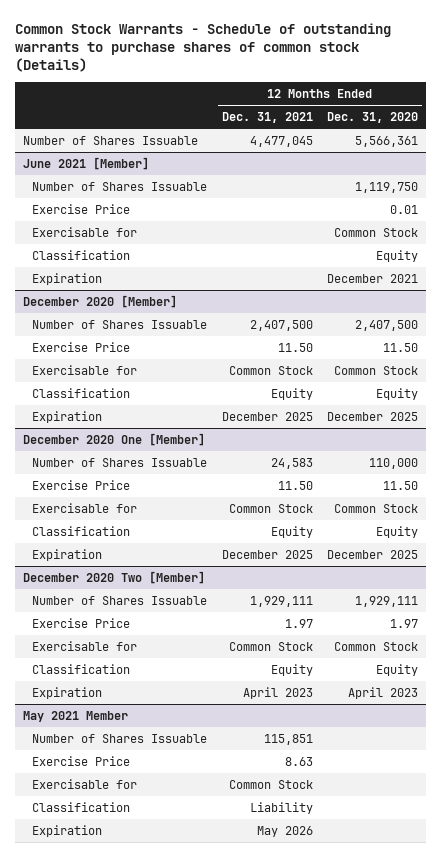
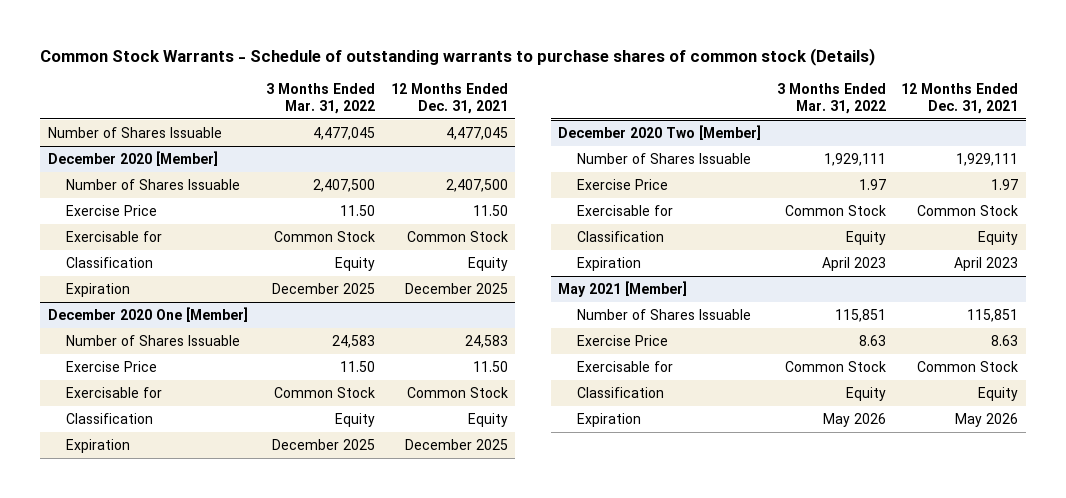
- | 12 Months Ended Dec. 31, 2021 | 12 Months Ended Dec. 31, 2020
+ | 3 Months Ended Mar. 31, 2022 | 12 Months Ended Dec. 31, 2021
- June 2021 [Member]
- Number of Shares Issuable | | 1,119,750
- Exercise Price | | 0.01
- Exercisable for | | Common Stock
- Classification | | Equity
- Expiration | | December 2021
- May 2021 Member
+ May 2021 [Member]
- Classification | Liability |
+ Classification | Equity | Equity

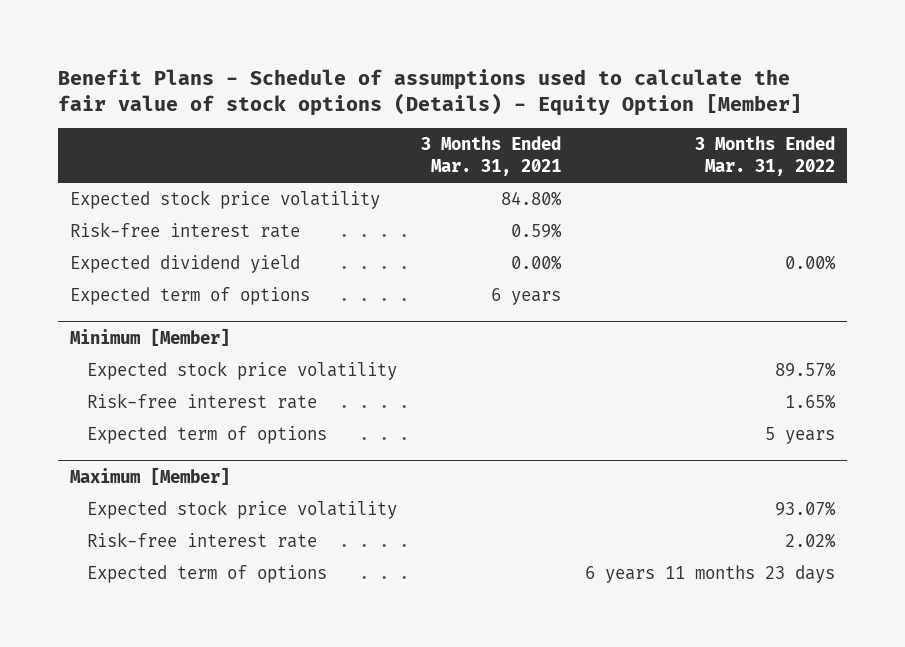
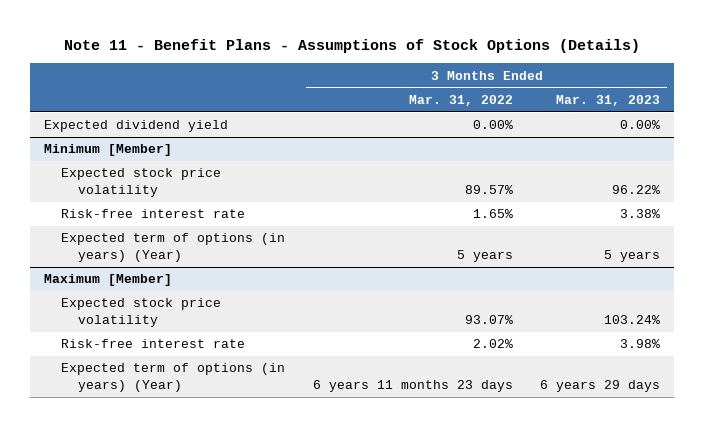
- Benefit Plans - Schedule of assumptions used to calculate the fair value of stock options (Details) - Equity Option [Member]
+ Note 11 - Benefit Plans - Assumptions of Stock Options (Details)
- | 3 Months Ended Mar. 31, 2021 | 3 Months Ended Mar. 31, 2022
+ | 3 Months Ended Mar. 31, 2022 | 3 Months Ended Mar. 31, 2023
- Expected stock price volatility | 84.80% |
- Risk-free interest rate | 0.59% |
- Expected term of options | 6 years |
@ Minimum [Member]
- Expected term of options | | 5 years
+ Expected term of options (in years) (Year) | 5 years | 5 years
@ Maximum [Member]
- Expected term of options | | 6 years 11 months 23 days
+ Expected term of options (in years) (Year) | 6 years 11 months 23 days | 6 years 29 days

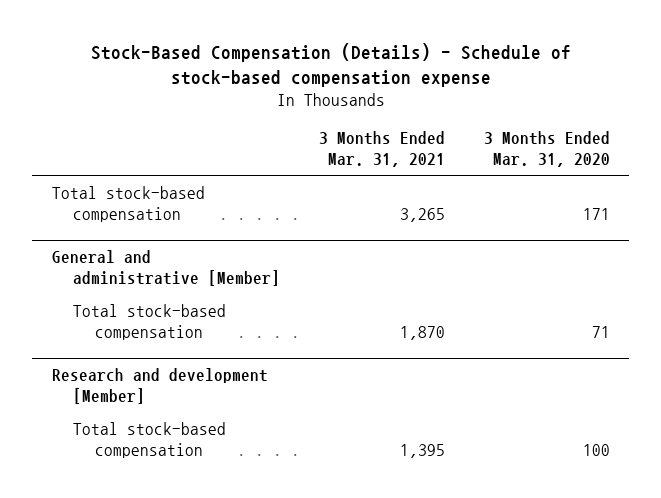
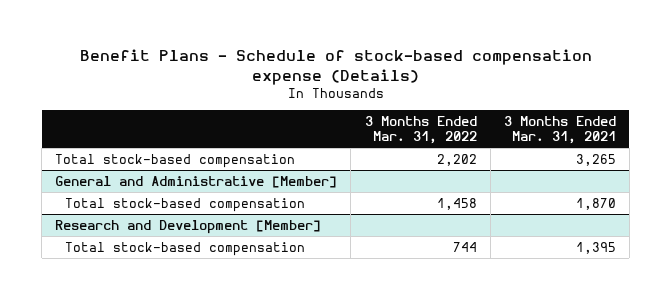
- Stock-Based Compensation (Details) - Schedule of stock-based compensation expense
+ Benefit Plans - Schedule of stock-based compensation expense (Details)
- | 3 Months Ended Mar. 31, 2021 | 3 Months Ended Mar. 31, 2020
+ | 3 Months Ended Mar. 31, 2022 | 3 Months Ended Mar. 31, 2021
- General and administrative [Member]
+ General and Administrative [Member]
- Research and development [Member]
+ Research and Development [Member]

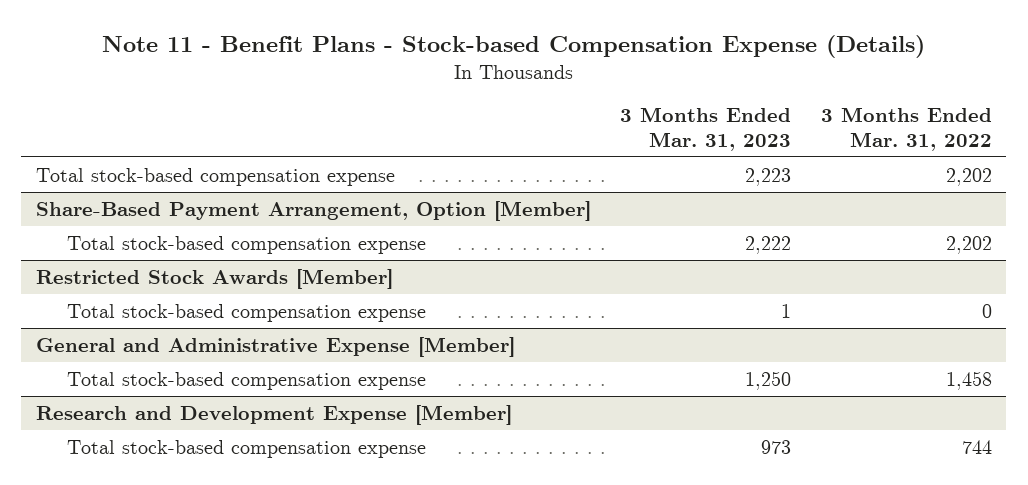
- Benefit Plans - Schedule of stock-based compensation expense (Details)
+ Note 11 - Benefit Plans - Stock-based Compensation Expense (Details)
- | 3 Months Ended Mar. 31, 2022 | 3 Months Ended Mar. 31, 2021
+ | 3 Months Ended Mar. 31, 2023 | 3 Months Ended Mar. 31, 2022
- Total stock-based compensation | 2,202 | 3,265
- General and Administrative [Member]
- Total stock-based compensation | 1,458 | 1,870
- Research and Development [Member]
- Total stock-based compensation | 744 | 1,395
+ Total stock-based compensation expense | 2,223 | 2,202
+ Share-Based Payment Arrangement, Option [Member]
+ Total stock-based compensation expense | 2,222 | 2,202
+ Restricted Stock Awards [Member]
+ Total stock-based compensation expense | 1 | 0
+ General and Administrative Expense [Member]
+ Total stock-based compensation expense | 1,250 | 1,458
+ Research and Development Expense [Member]
+ Total stock-based compensation expense | 973 | 744

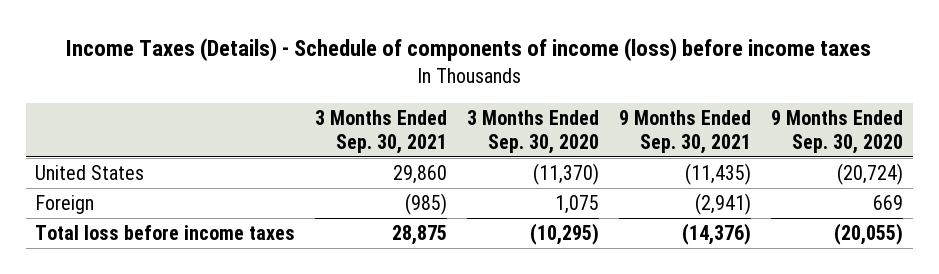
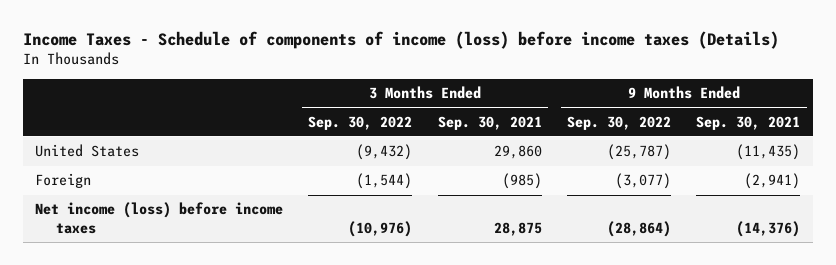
- Income Taxes (Details) - Schedule of components of income (loss) before income taxes
+ Income Taxes - Schedule of components of income (loss) before income taxes (Details)
- | 3 Months Ended Sep. 30, 2021 | 3 Months Ended Sep. 30, 2020 | 9 Months Ended Sep. 30, 2021 | 9 Months Ended Sep. 30, 2020
+ | 3 Months Ended Sep. 30, 2022 | 3 Months Ended Sep. 30, 2021 | 9 Months Ended Sep. 30, 2022 | 9 Months Ended Sep. 30, 2021
- Total loss before income taxes | 28,875 | (10,295) | (14,376) | (20,055)
+ Net income (loss) before income taxes | (10,976) | 28,875 | (28,864) | (14,376)

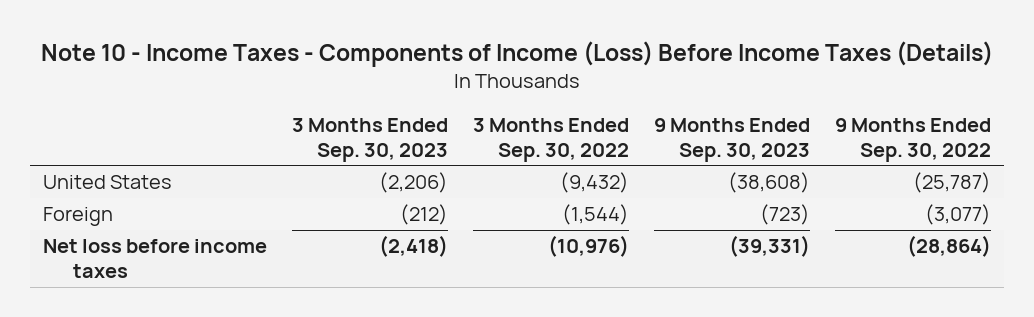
- Income Taxes - Schedule of components of income (loss) before income taxes (Details)
+ Note 10 - Income Taxes - Components of Income (Loss) Before Income Taxes (Details)
- | 3 Months Ended Sep. 30, 2022 | 3 Months Ended Sep. 30, 2021 | 9 Months Ended Sep. 30, 2022 | 9 Months Ended Sep. 30, 2021
+ | 3 Months Ended Sep. 30, 2023 | 3 Months Ended Sep. 30, 2022 | 9 Months Ended Sep. 30, 2023 | 9 Months Ended Sep. 30, 2022
- Net income (loss) before income taxes | (10,976) | 28,875 | (28,864) | (14,376)
+ Net loss before income taxes | (2,418) | (10,976) | (39,331) | (28,864)

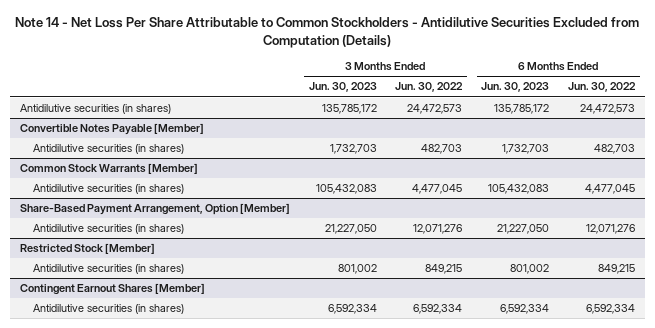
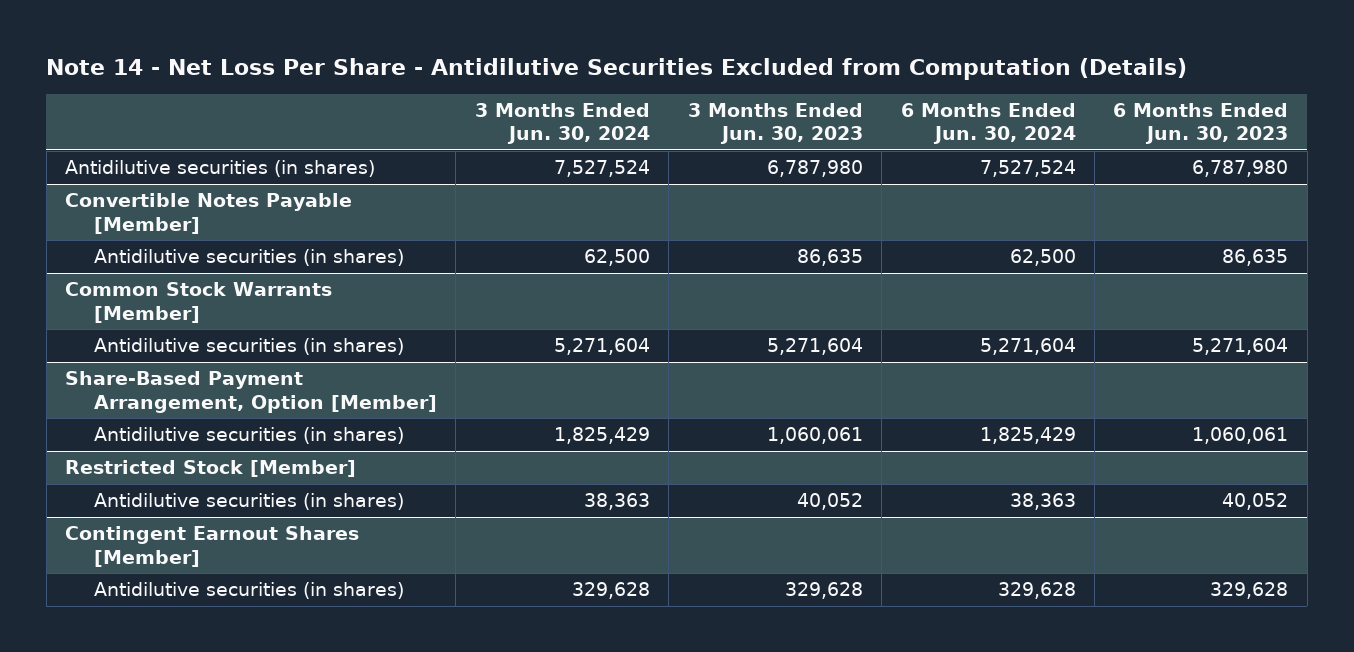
- Note 14 - Net Loss Per Share Attributable to Common Stockholders - Antidilutive Securities Excluded from Computation (Details)
+ Note 14 - Net Loss Per Share - Antidilutive Securities Excluded from Computation (Details)
- | 3 Months Ended Jun. 30, 2023 | 3 Months Ended Jun. 30, 2022 | 6 Months Ended Jun. 30, 2023 | 6 Months Ended Jun. 30, 2022
+ | 3 Months Ended Jun. 30, 2024 | 3 Months Ended Jun. 30, 2023 | 6 Months Ended Jun. 30, 2024 | 6 Months Ended Jun. 30, 2023
- Antidilutive securities (in shares) | 135,785,172 | 24,472,573 | 135,785,172 | 24,472,573
+ Antidilutive securities (in shares) | 7,527,524 | 6,787,980 | 7,527,524 | 6,787,980
@ Convertible Notes Payable [Member]
- Antidilutive securities (in shares) | 1,732,703 | 482,703 | 1,732,703 | 482,703
+ Antidilutive securities (in shares) | 62,500 | 86,635 | 62,500 | 86,635
@ Common Stock Warrants [Member]
- Antidilutive securities (in shares) | 105,432,083 | 4,477,045 | 105,432,083 | 4,477,045
+ Antidilutive securities (in shares) | 5,271,604 | 5,271,604 | 5,271,604 | 5,271,604
@ Share-Based Payment Arrangement, Option [Member]
- Antidilutive securities (in shares) | 21,227,050 | 12,071,276 | 21,227,050 | 12,071,276
+ Antidilutive securities (in shares) | 1,825,429 | 1,060,061 | 1,825,429 | 1,060,061
@ Restricted Stock [Member]
- Antidilutive securities (in shares) | 801,002 | 849,215 | 801,002 | 849,215
+ Antidilutive securities (in shares) | 38,363 | 40,052 | 38,363 | 40,052
@ Contingent Earnout Shares [Member]
- Antidilutive securities (in shares) | 6,592,334 | 6,592,334 | 6,592,334 | 6,592,334
+ Antidilutive securities (in shares) | 329,628 | 329,628 | 329,628 | 329,628

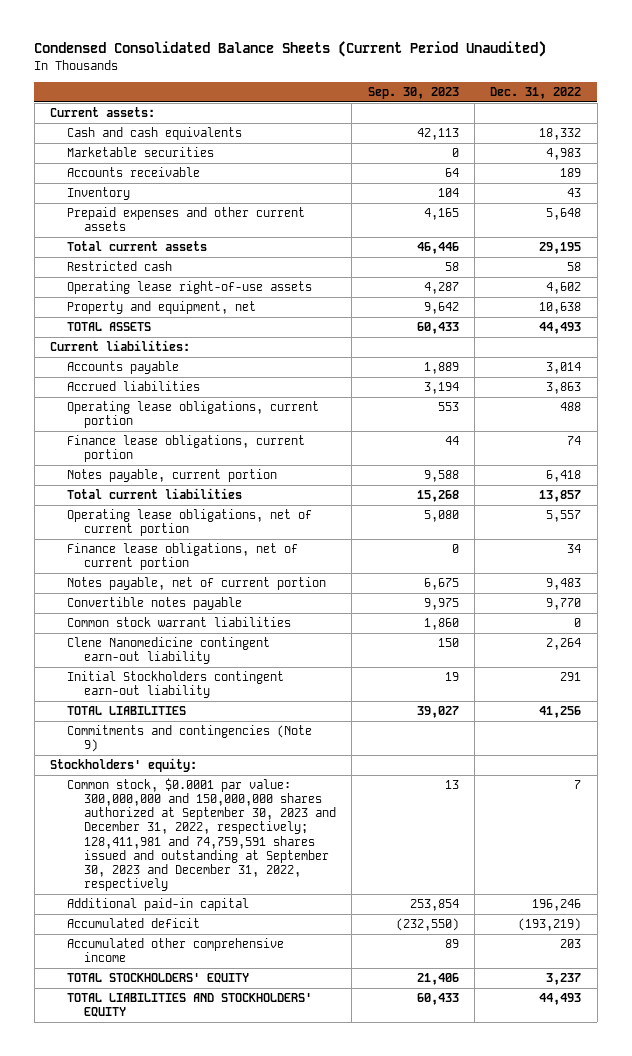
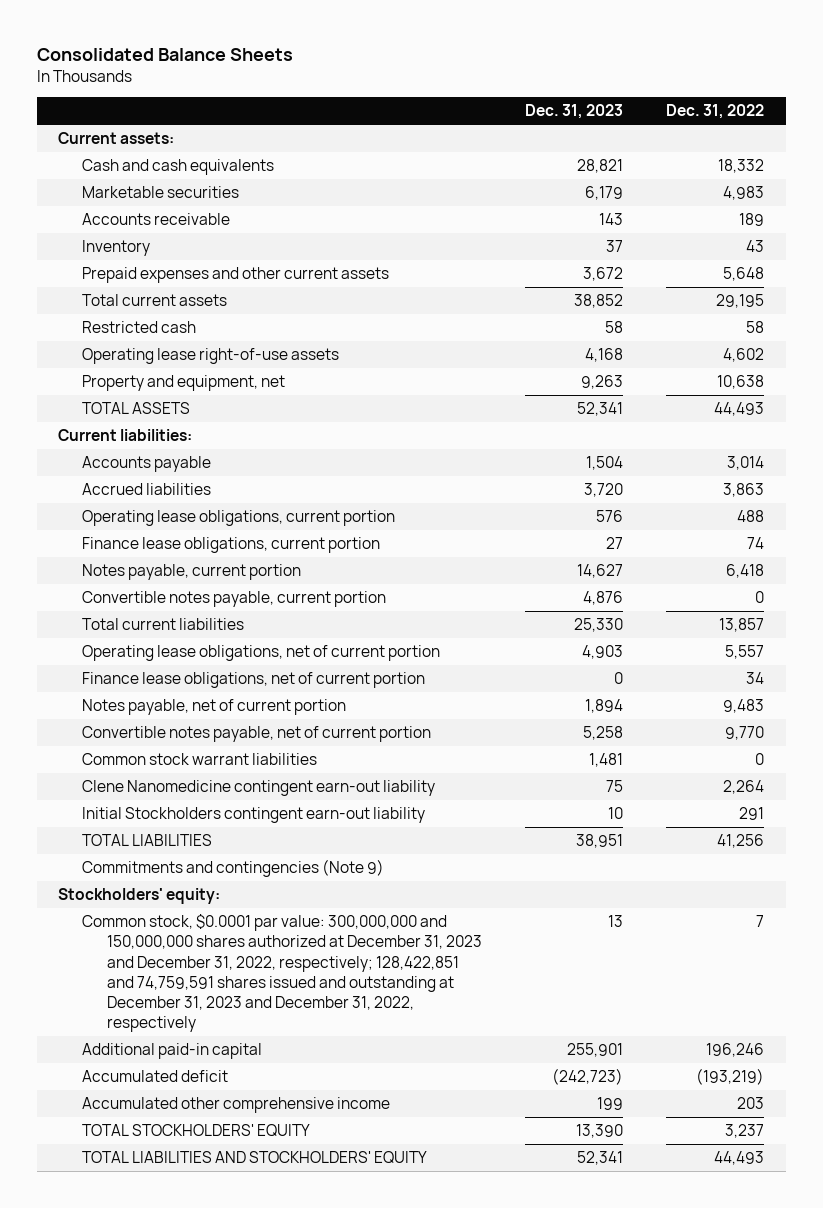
- Condensed Consolidated Balance Sheets (Current Period Unaudited)
+ Consolidated Balance Sheets
- | Sep. 30, 2023 | Dec. 31, 2022
+ | Dec. 31, 2023 | Dec. 31, 2022
+ Convertible notes payable, current portion | 4,876 | 0
- Convertible notes payable | 9,975 | 9,770
+ Convertible notes payable, net of current portion | 5,258 | 9,770
- Common stock, $0.0001 par value: 300,000,000 and 150,000,000 shares authorized at September 30, 2023 and December 31, 2022, respectively; 128,411,981 and 74,759,591 shares issued and outstanding at September 30, 2023 and December 31, 2022, respectively | 13 | 7
+ Common stock, $0.0001 par value: 300,000,000 and 150,000,000 shares authorized at December 31, 2023 and December 31, 2022, respectively; 128,422,851 and 74,759,591 shares issued and outstanding at December 31, 2023 and December 31, 2022, respectively | 13 | 7

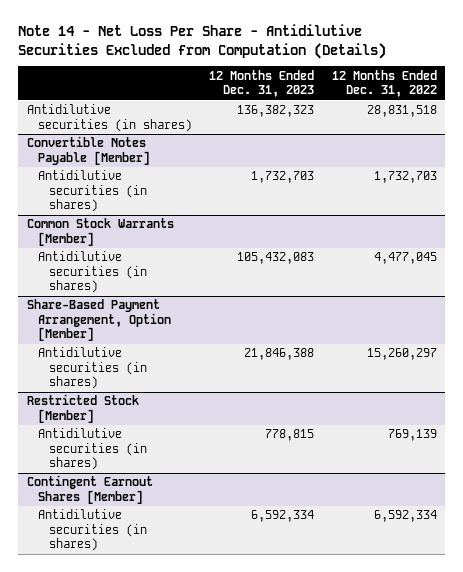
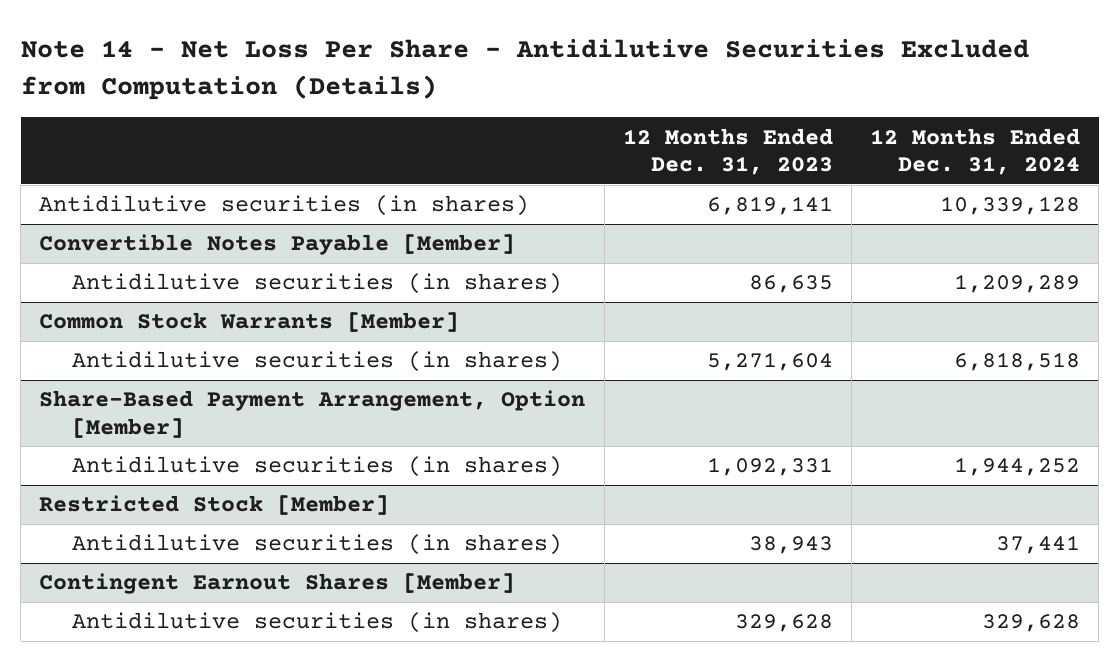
- | 12 Months Ended Dec. 31, 2023 | 12 Months Ended Dec. 31, 2022
+ | 12 Months Ended Dec. 31, 2023 | 12 Months Ended Dec. 31, 2024
- Antidilutive securities (in shares) | 136,382,323 | 28,831,518
+ Antidilutive securities (in shares) | 6,819,141 | 10,339,128
@ Convertible Notes Payable [Member]
- Antidilutive securities (in shares) | 1,732,703 | 1,732,703
+ Antidilutive securities (in shares) | 86,635 | 1,209,289
@ Common Stock Warrants [Member]
- Antidilutive securities (in shares) | 105,432,083 | 4,477,045
+ Antidilutive securities (in shares) | 5,271,604 | 6,818,518
@ Share-Based Payment Arrangement, Option [Member]
- Antidilutive securities (in shares) | 21,846,388 | 15,260,297
+ Antidilutive securities (in shares) | 1,092,331 | 1,944,252
@ Restricted Stock [Member]
- Antidilutive securities (in shares) | 778,815 | 769,139
+ Antidilutive securities (in shares) | 38,943 | 37,441
@ Contingent Earnout Shares [Member]
- Antidilutive securities (in shares) | 6,592,334 | 6,592,334
+ Antidilutive securities (in shares) | 329,628 | 329,628

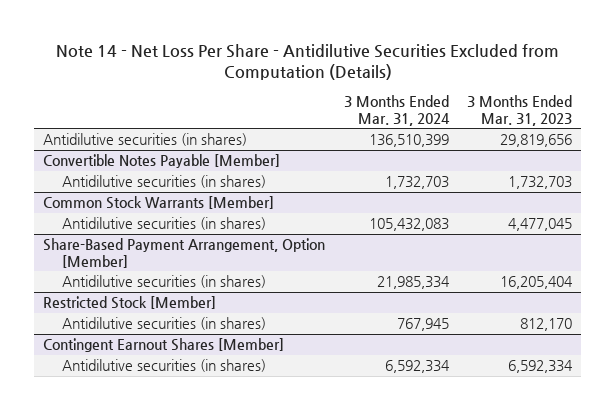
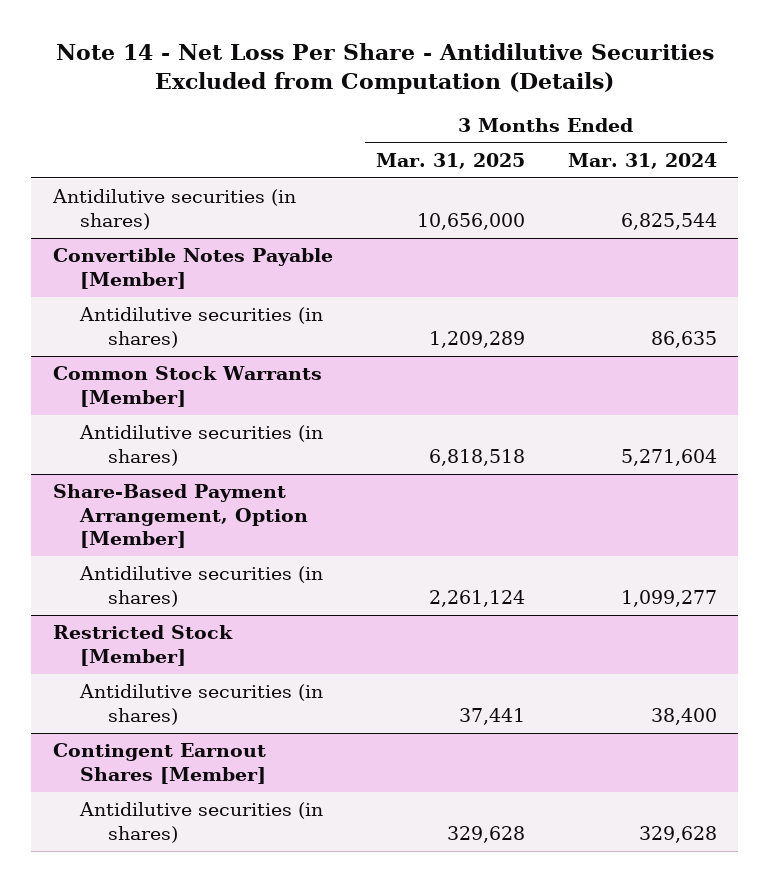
- | 3 Months Ended Mar. 31, 2024 | 3 Months Ended Mar. 31, 2023
+ | 3 Months Ended Mar. 31, 2025 | 3 Months Ended Mar. 31, 2024
- Antidilutive securities (in shares) | 136,510,399 | 29,819,656
+ Antidilutive securities (in shares) | 10,656,000 | 6,825,544
@ Convertible Notes Payable [Member]
- Antidilutive securities (in shares) | 1,732,703 | 1,732,703
+ Antidilutive securities (in shares) | 1,209,289 | 86,635
@ Common Stock Warrants [Member]
- Antidilutive securities (in shares) | 105,432,083 | 4,477,045
+ Antidilutive securities (in shares) | 6,818,518 | 5,271,604
@ Share-Based Payment Arrangement, Option [Member]
- Antidilutive securities (in shares) | 21,985,334 | 16,205,404
+ Antidilutive securities (in shares) | 2,261,124 | 1,099,277
@ Restricted Stock [Member]
- Antidilutive securities (in shares) | 767,945 | 812,170
+ Antidilutive securities (in shares) | 37,441 | 38,400
@ Contingent Earnout Shares [Member]
- Antidilutive securities (in shares) | 6,592,334 | 6,592,334
+ Antidilutive securities (in shares) | 329,628 | 329,628

